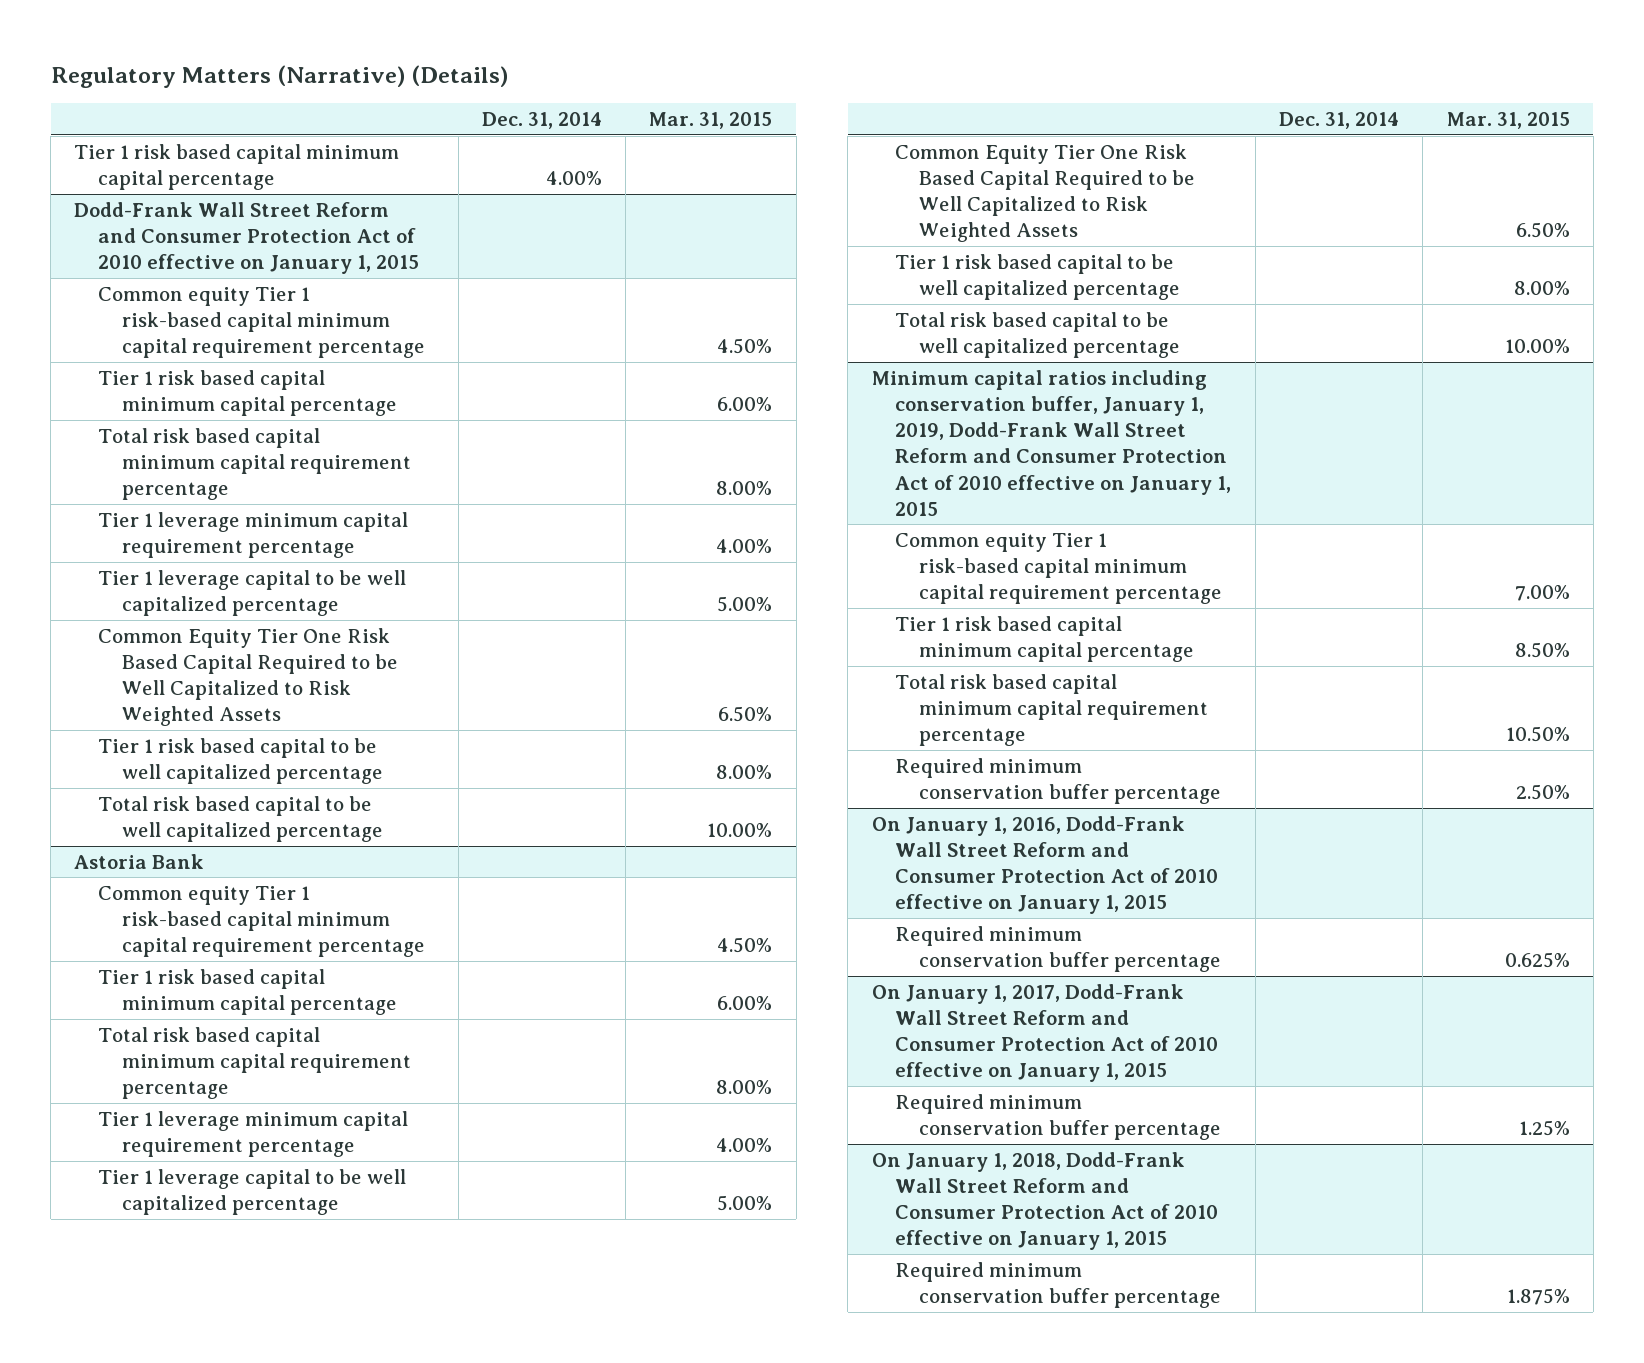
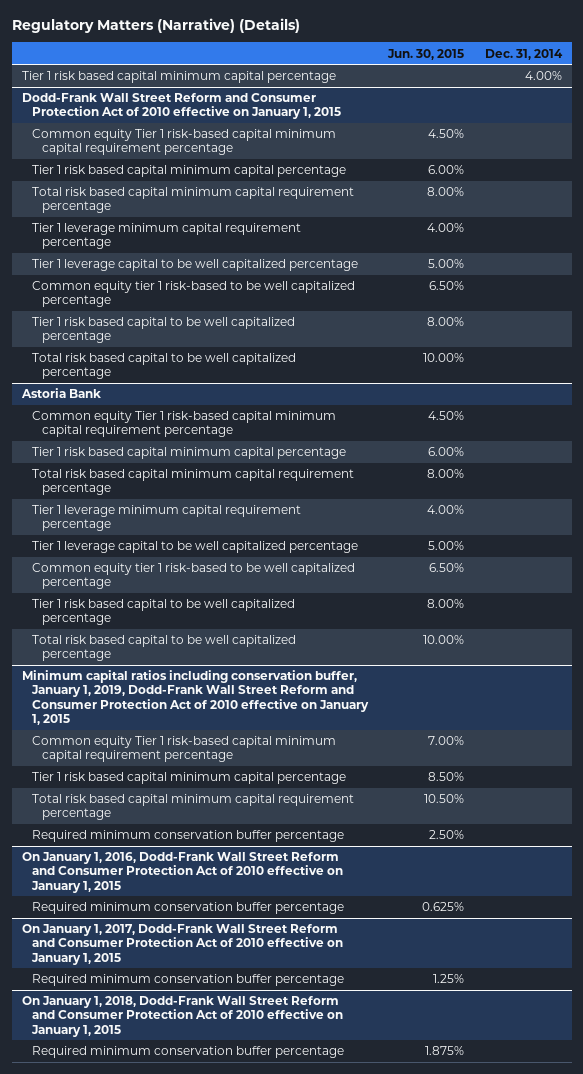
- | Dec. 31, 2014 | Mar. 31, 2015
+ | Jun. 30, 2015 | Dec. 31, 2014
@ Dodd-Frank Wall Street Reform and Consumer Protection Act of 2010 effective on January 1, 2015
- Common Equity Tier One Risk Based Capital Required to be Well Capitalized to Risk Weighted Assets | | 6.50%
+ Common equity tier 1 risk-based to be well capitalized percentage | 6.50% |
@ Astoria Bank
- Common Equity Tier One Risk Based Capital Required to be Well Capitalized to Risk Weighted Assets | | 6.50%
+ Common equity tier 1 risk-based to be well capitalized percentage | 6.50% |

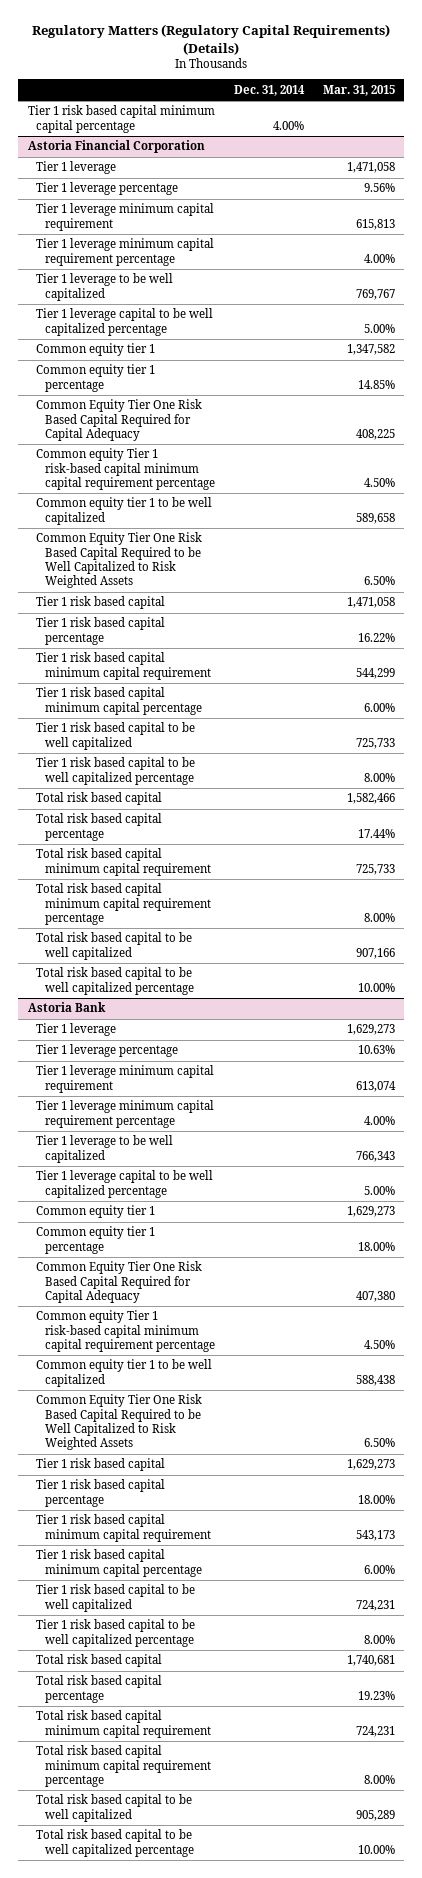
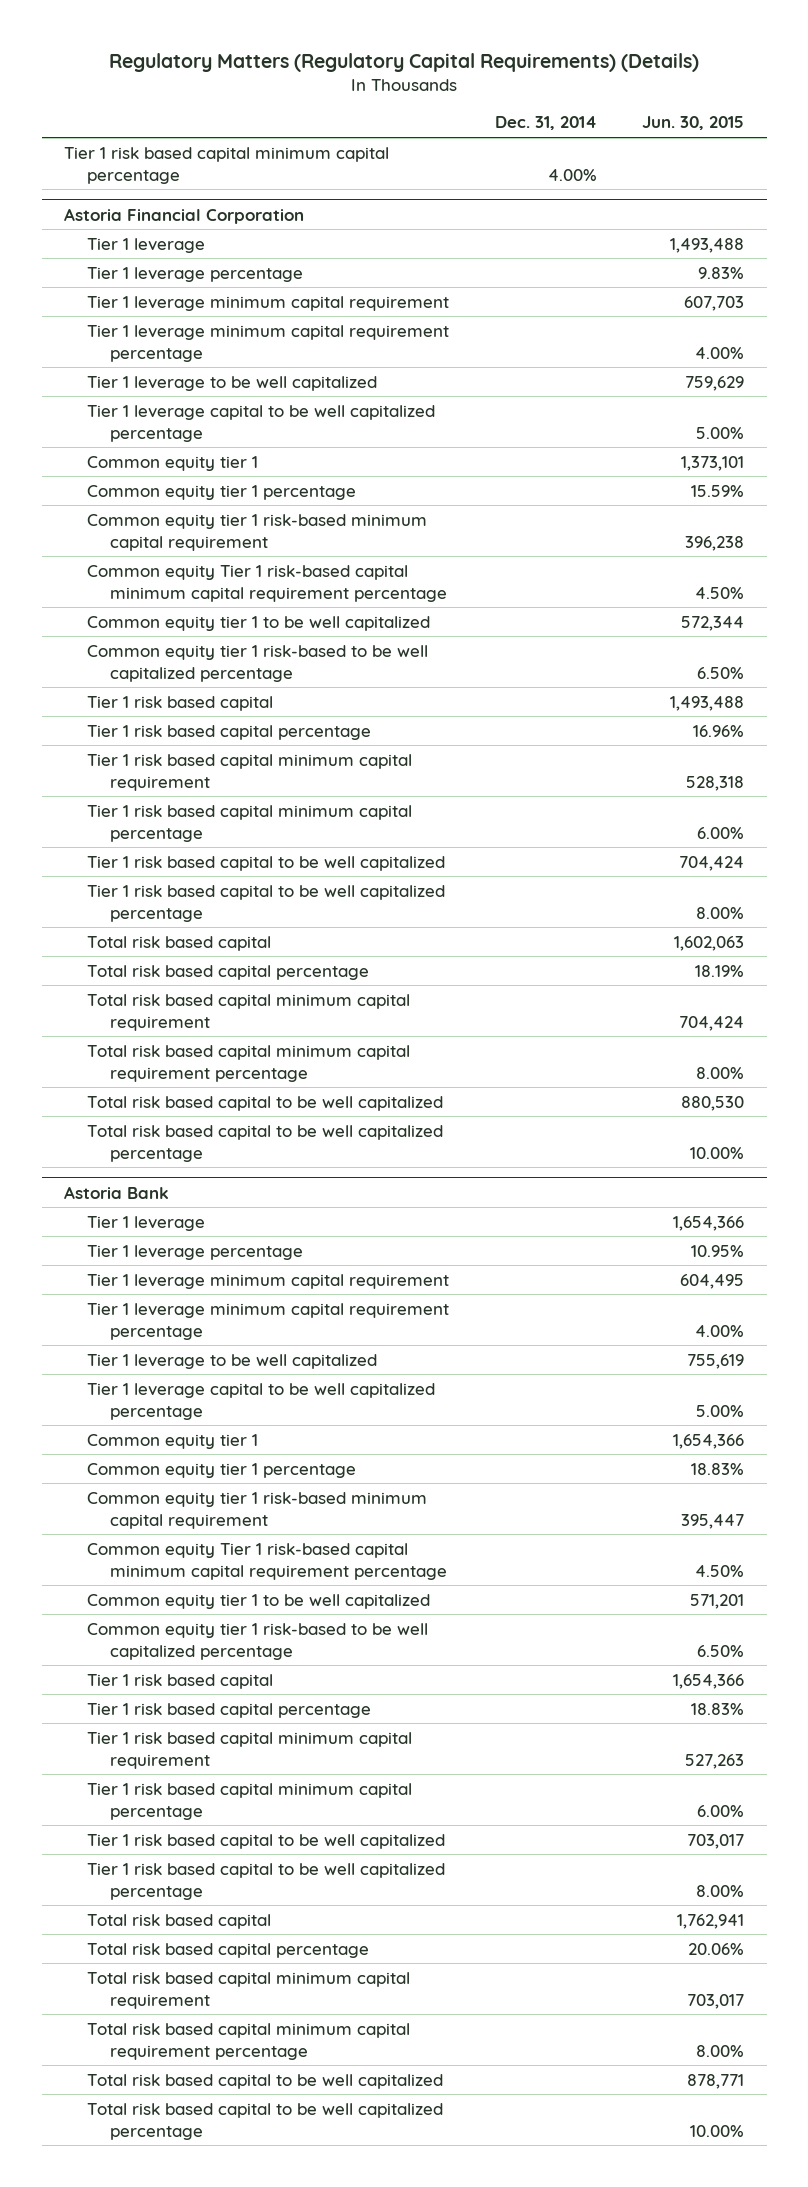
- | Dec. 31, 2014 | Mar. 31, 2015
+ | Dec. 31, 2014 | Jun. 30, 2015
@ Astoria Financial Corporation
- Common Equity Tier One Risk Based Capital Required for Capital Adequacy | | 408,225
+ Common equity tier 1 risk-based minimum capital requirement | | 396,238
- Common Equity Tier One Risk Based Capital Required to be Well Capitalized to Risk Weighted Assets | | 6.50%
+ Common equity tier 1 risk-based to be well capitalized percentage | | 6.50%
@ Astoria Bank
- Common Equity Tier One Risk Based Capital Required for Capital Adequacy | | 407,380
+ Common equity tier 1 risk-based minimum capital requirement | | 395,447
- Common Equity Tier One Risk Based Capital Required to be Well Capitalized to Risk Weighted Assets | | 6.50%
+ Common equity tier 1 risk-based to be well capitalized percentage | | 6.50%

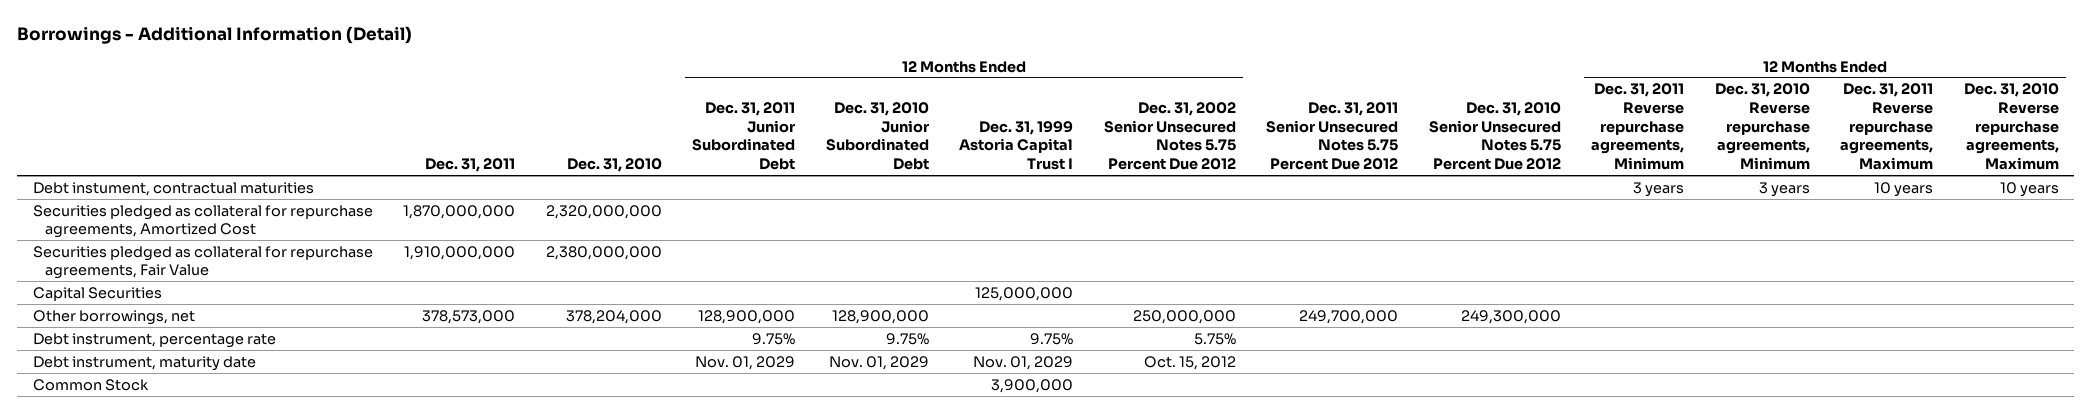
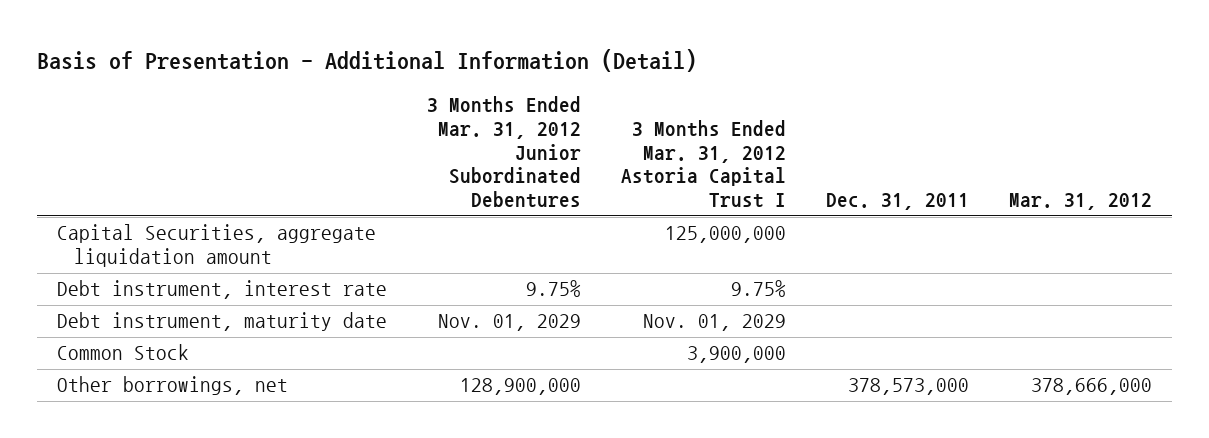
- Borrowings - Additional Information (Detail)
+ Basis of Presentation - Additional Information (Detail)
- | Dec. 31, 2011 | Dec. 31, 2010 | 12 Months Ended Dec. 31, 2011 Junior Subordinated Debt | 12 Months Ended Dec. 31, 2010 Junior Subordinated Debt | 12 Months Ended Dec. 31, 1999 Astoria Capital Trust I | 12 Months Ended Dec. 31, 2002 Senior Unsecured Notes 5.75 Percent Due 2012 | Dec. 31, 2011 Senior Unsecured Notes 5.75 Percent Due 2012 | Dec. 31, 2010 Senior Unsecured Notes 5.75 Percent Due 2012 | 12 Months Ended Dec. 31, 2011 Reverse repurchase agreements, Minimum | 12 Months Ended Dec. 31, 2010 Reverse repurchase agreements, Minimum | 12 Months Ended Dec. 31, 2011 Reverse repurchase agreements, Maximum | 12 Months Ended Dec. 31, 2010 Reverse repurchase agreements, Maximum
+ | 3 Months Ended Mar. 31, 2012 Junior Subordinated Debentures | 3 Months Ended Mar. 31, 2012 Astoria Capital Trust I | Dec. 31, 2011 | Mar. 31, 2012
- Debt instument, contractual maturities | | | | | | | | | 3 years | 3 years | 10 years | 10 years
- Securities pledged as collateral for repurchase agreements, Amortized Cost | 1,870,000,000 | 2,320,000,000 | | | | | | | | | |
- Securities pledged as collateral for repurchase agreements, Fair Value | 1,910,000,000 | 2,380,000,000 | | | | | | | | | |
- Capital Securities | | | | | 125,000,000 | | | | | | |
- Debt instrument, percentage rate | | | 9.75% | 9.75% | 9.75% | 5.75% | | | | | |
+ Capital Securities, aggregate liquidation amount | | 125,000,000 | |
+ Debt instrument, interest rate | 9.75% | 9.75% | |
moved down: Other borrowings, net | 128,900,000 | | 378,573,000 | 378,666,000

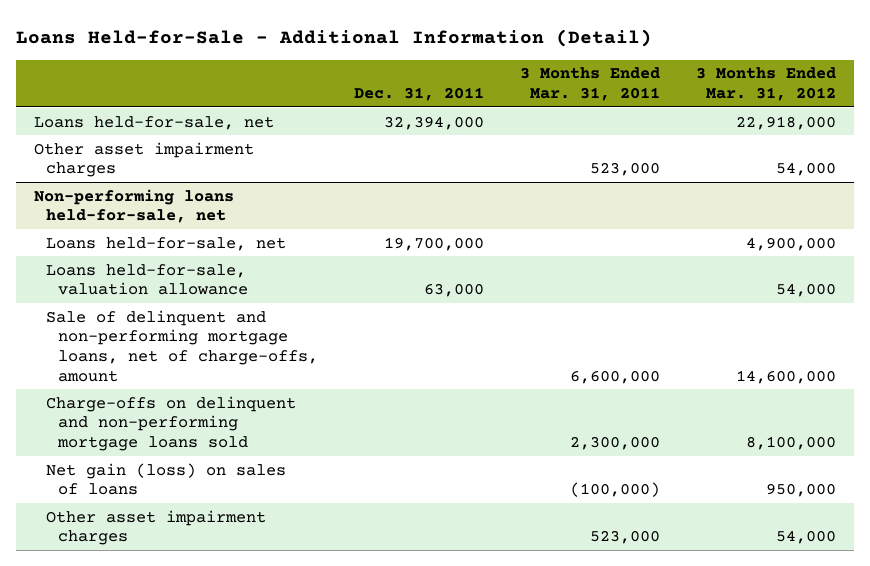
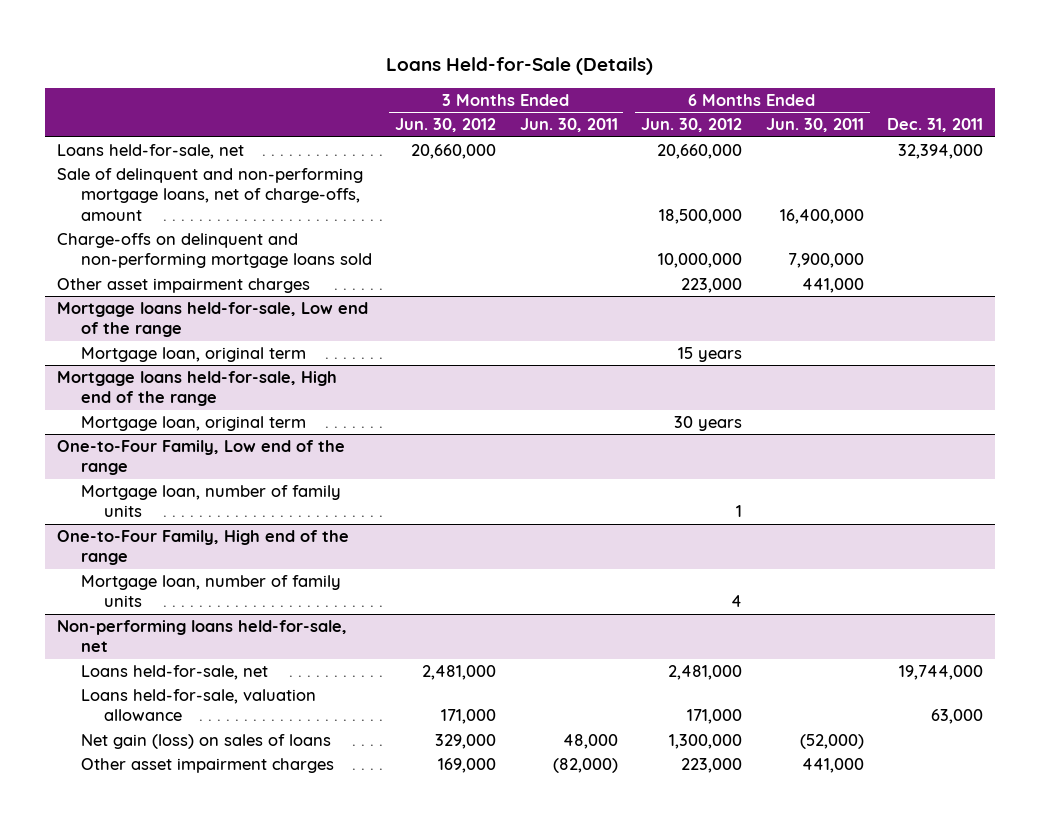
- Loans Held-for-Sale - Additional Information (Detail)
+ Loans Held-for-Sale (Details)
- | Dec. 31, 2011 | 3 Months Ended Mar. 31, 2011 | 3 Months Ended Mar. 31, 2012
+ | 3 Months Ended Jun. 30, 2012 | 3 Months Ended Jun. 30, 2011 | 6 Months Ended Jun. 30, 2012 | 6 Months Ended Jun. 30, 2011 | Dec. 31, 2011
+ Sale of delinquent and non-performing mortgage loans, net of charge-offs, amount | | | 18,500,000 | 16,400,000 |
+ Charge-offs on delinquent and non-performing mortgage loans sold | | | 10,000,000 | 7,900,000 |
+ Mortgage loans held-for-sale, Low end of the range
+ Mortgage loan, original term | | | 15 years | |
+ Mortgage loans held-for-sale, High end of the range
+ Mortgage loan, original term | | | 30 years | |
+ One-to-Four Family, Low end of the range
+ Mortgage loan, number of family units | | | 1 | |
+ One-to-Four Family, High end of the range
+ Mortgage loan, number of family units | | | 4 | |
@ Non-performing loans held-for-sale, net
- Loans held-for-sale, net | 19,700,000 | | 4,900,000
+ Loans held-for-sale, net | 2,481,000 | | 2,481,000 | | 19,744,000
- Sale of delinquent and non-performing mortgage loans, net of charge-offs, amount | | 6,600,000 | 14,600,000
- Charge-offs on delinquent and non-performing mortgage loans sold | | 2,300,000 | 8,100,000

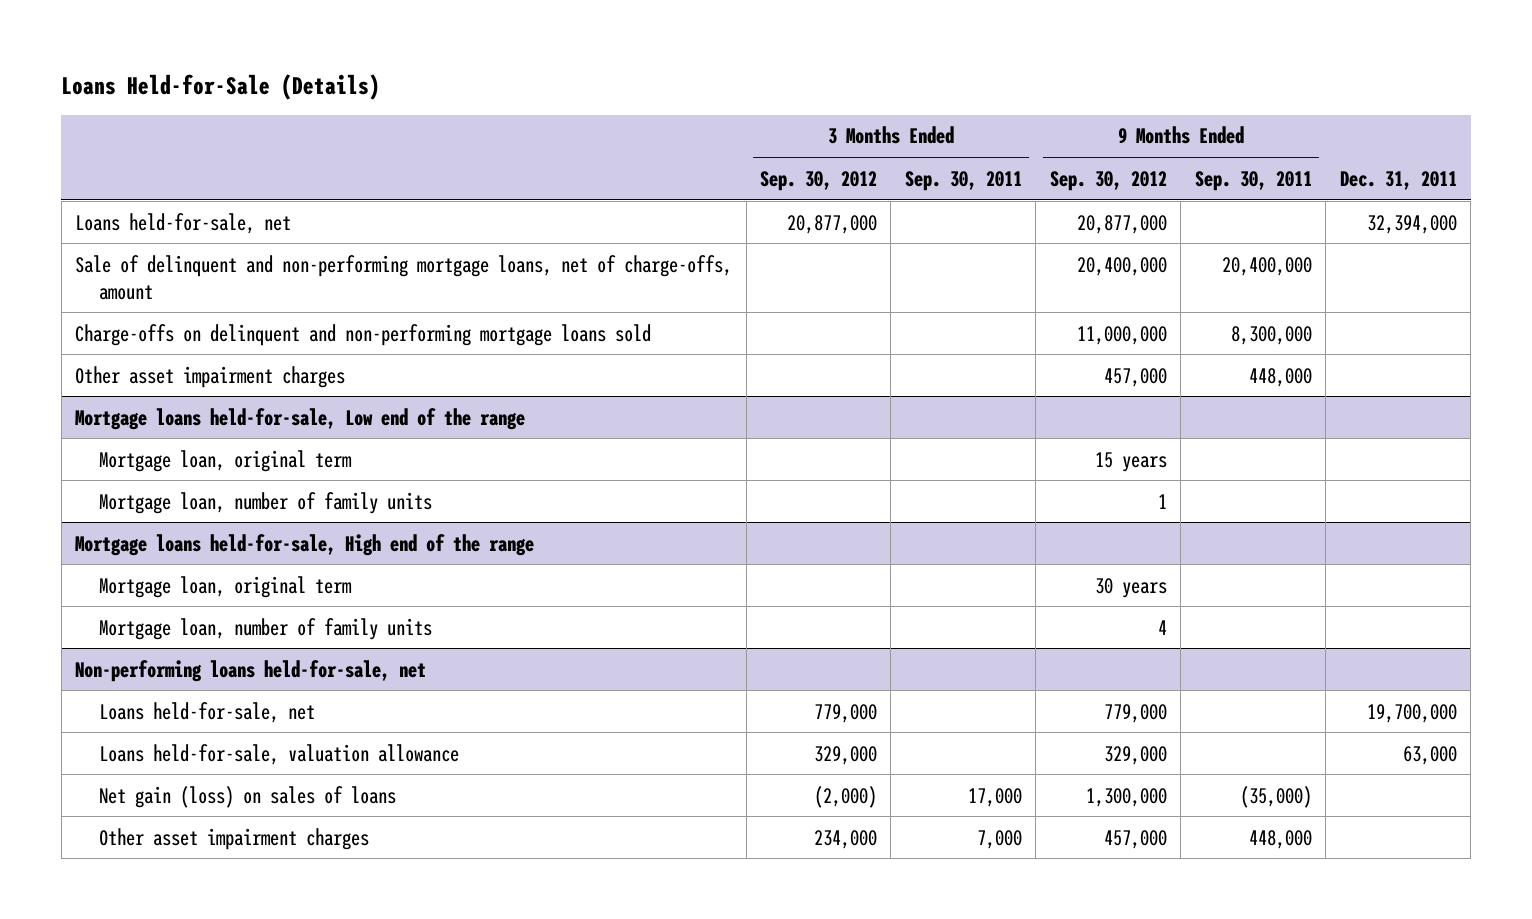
- | 3 Months Ended Jun. 30, 2012 | 3 Months Ended Jun. 30, 2011 | 6 Months Ended Jun. 30, 2012 | 6 Months Ended Jun. 30, 2011 | Dec. 31, 2011
+ | 3 Months Ended Sep. 30, 2012 | 3 Months Ended Sep. 30, 2011 | 9 Months Ended Sep. 30, 2012 | 9 Months Ended Sep. 30, 2011 | Dec. 31, 2011
@ Mortgage loans held-for-sale, Low end of the range
+ Mortgage loan, number of family units | | | 1 | |
- One-to-Four Family, Low end of the range
- Mortgage loan, number of family units | | | 1 | |
- One-to-Four Family, High end of the range
- Mortgage loan, number of family units | | | 4 | |
@ Mortgage loans held-for-sale, High end of the range
+ Mortgage loan, number of family units | | | 4 | |
@ Non-performing loans held-for-sale, net
- Loans held-for-sale, net | 2,481,000 | | 2,481,000 | | 19,744,000
+ Loans held-for-sale, net | 779,000 | | 779,000 | | 19,700,000

